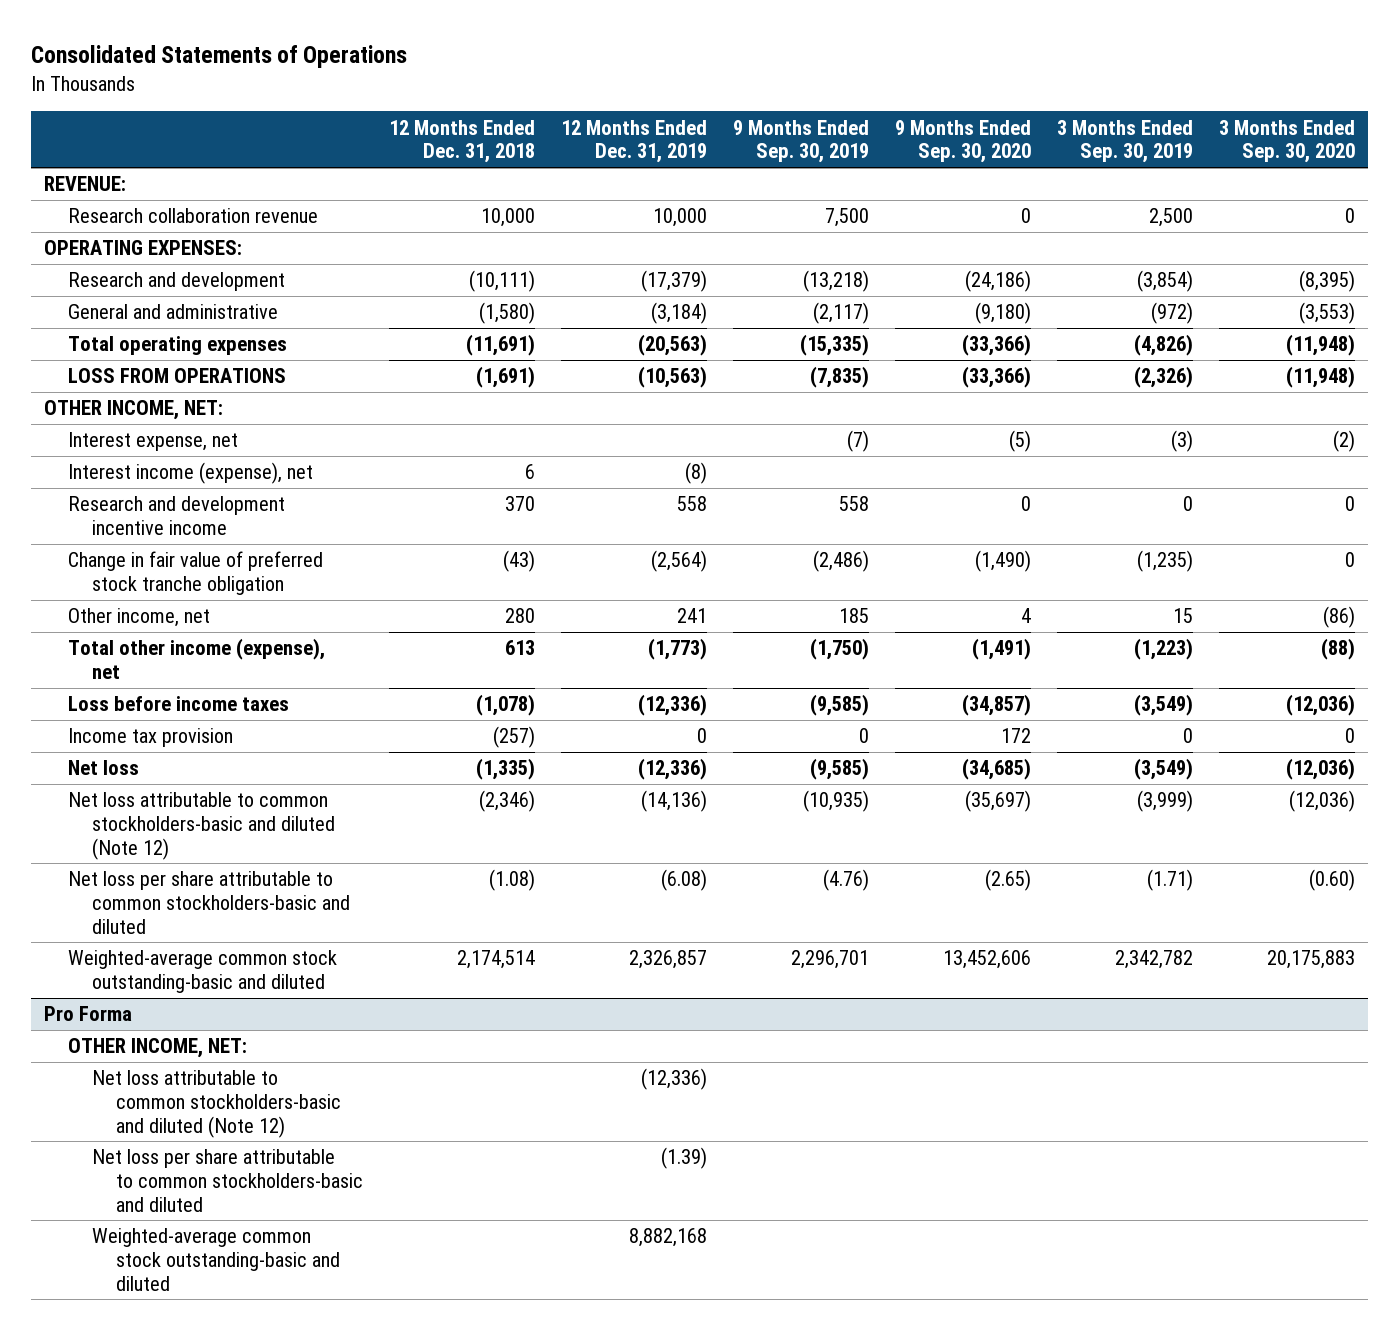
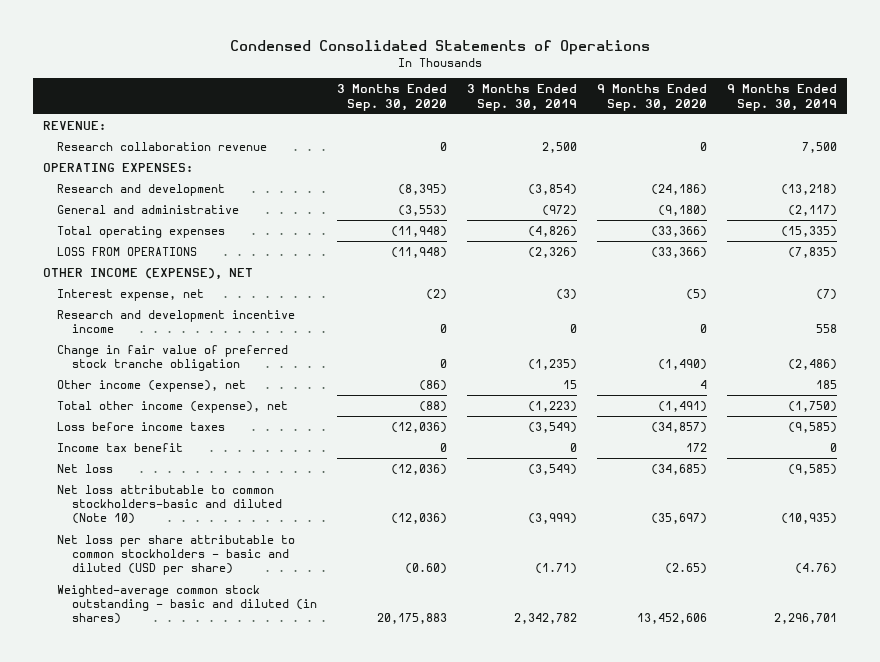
- Consolidated Statements of Operations
+ Condensed Consolidated Statements of Operations
- | 12 Months Ended Dec. 31, 2018 | 12 Months Ended Dec. 31, 2019 | 9 Months Ended Sep. 30, 2019 | 9 Months Ended Sep. 30, 2020 | 3 Months Ended Sep. 30, 2019 | 3 Months Ended Sep. 30, 2020
+ | 3 Months Ended Sep. 30, 2020 | 3 Months Ended Sep. 30, 2019 | 9 Months Ended Sep. 30, 2020 | 9 Months Ended Sep. 30, 2019
- OTHER INCOME, NET:
+ OTHER INCOME (EXPENSE), NET
- Interest income (expense), net | 6 | (8) | | | |
- Other income, net | 280 | 241 | 185 | 4 | 15 | (86)
+ Other income (expense), net | (86) | 15 | 4 | 185
- Income tax provision | (257) | 0 | 0 | 172 | 0 | 0
+ Income tax benefit | 0 | 0 | 172 | 0
- Net loss attributable to common stockholders-basic and diluted (Note 12) | (2,346) | (14,136) | (10,935) | (35,697) | (3,999) | (12,036)
- Net loss per share attributable to common stockholders-basic and diluted | (1.08) | (6.08) | (4.76) | (2.65) | (1.71) | (0.60)
- Weighted-average common stock outstanding-basic and diluted | 2,174,514 | 2,326,857 | 2,296,701 | 13,452,606 | 2,342,782 | 20,175,883
- Pro Forma
- OTHER INCOME, NET:
- Net loss attributable to common stockholders-basic and diluted (Note 12) | | (12,336) | | | |
- Net loss per share attributable to common stockholders-basic and diluted | | (1.39) | | | |
- Weighted-average common stock outstanding-basic and diluted | | 8,882,168 | | | |
+ Net loss attributable to common stockholders-basic and diluted (Note 10) | (12,036) | (3,999) | (35,697) | (10,935)
+ Net loss per share attributable to common stockholders - basic and diluted (USD per share) | (0.60) | (1.71) | (2.65) | (4.76)
+ Weighted-average common stock outstanding - basic and diluted (in shares) | 20,175,883 | 2,342,782 | 13,452,606 | 2,296,701

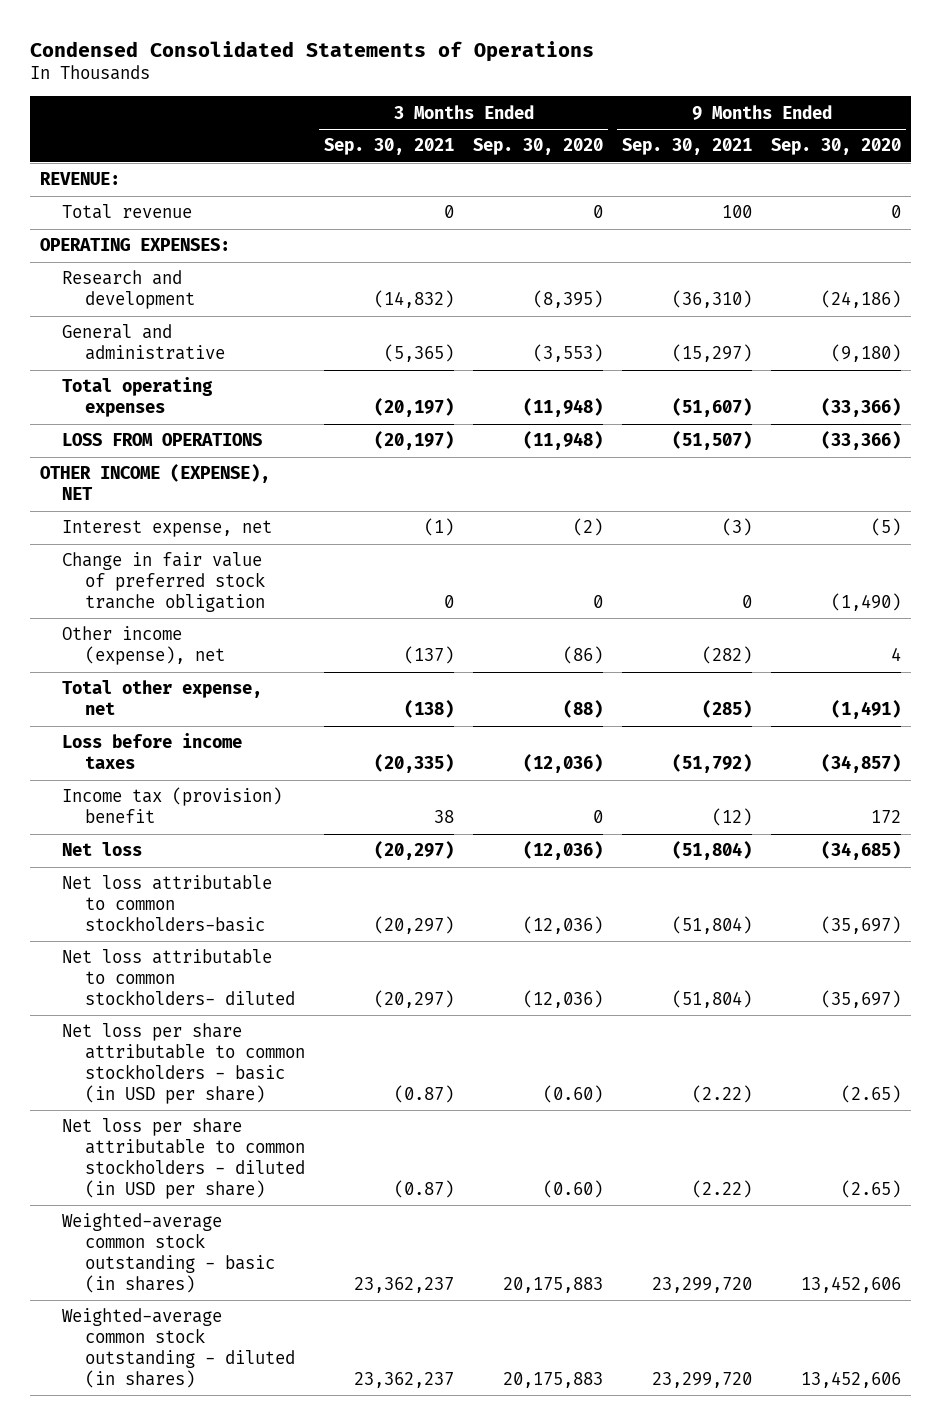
- | 3 Months Ended Sep. 30, 2020 | 3 Months Ended Sep. 30, 2019 | 9 Months Ended Sep. 30, 2020 | 9 Months Ended Sep. 30, 2019
+ | 3 Months Ended Sep. 30, 2021 | 3 Months Ended Sep. 30, 2020 | 9 Months Ended Sep. 30, 2021 | 9 Months Ended Sep. 30, 2020
- Research collaboration revenue | 0 | 2,500 | 0 | 7,500
+ Total revenue | 0 | 0 | 100 | 0
- Research and development incentive income | 0 | 0 | 0 | 558
- Total other income (expense), net | (88) | (1,223) | (1,491) | (1,750)
+ Total other expense, net | (138) | (88) | (285) | (1,491)
- Income tax benefit | 0 | 0 | 172 | 0
+ Income tax (provision) benefit | 38 | 0 | (12) | 172
- Net loss attributable to common stockholders-basic and diluted (Note 10) | (12,036) | (3,999) | (35,697) | (10,935)
- Net loss per share attributable to common stockholders - basic and diluted (USD per share) | (0.60) | (1.71) | (2.65) | (4.76)
- Weighted-average common stock outstanding - basic and diluted (in shares) | 20,175,883 | 2,342,782 | 13,452,606 | 2,296,701
+ Net loss attributable to common stockholders-basic | (20,297) | (12,036) | (51,804) | (35,697)
+ Net loss attributable to common stockholders- diluted | (20,297) | (12,036) | (51,804) | (35,697)
+ Net loss per share attributable to common stockholders - basic (in USD per share) | (0.87) | (0.60) | (2.22) | (2.65)
+ Net loss per share attributable to common stockholders - diluted (in USD per share) | (0.87) | (0.60) | (2.22) | (2.65)
+ Weighted-average common stock outstanding - basic (in shares) | 23,362,237 | 20,175,883 | 23,299,720 | 13,452,606
+ Weighted-average common stock outstanding - diluted (in shares) | 23,362,237 | 20,175,883 | 23,299,720 | 13,452,606

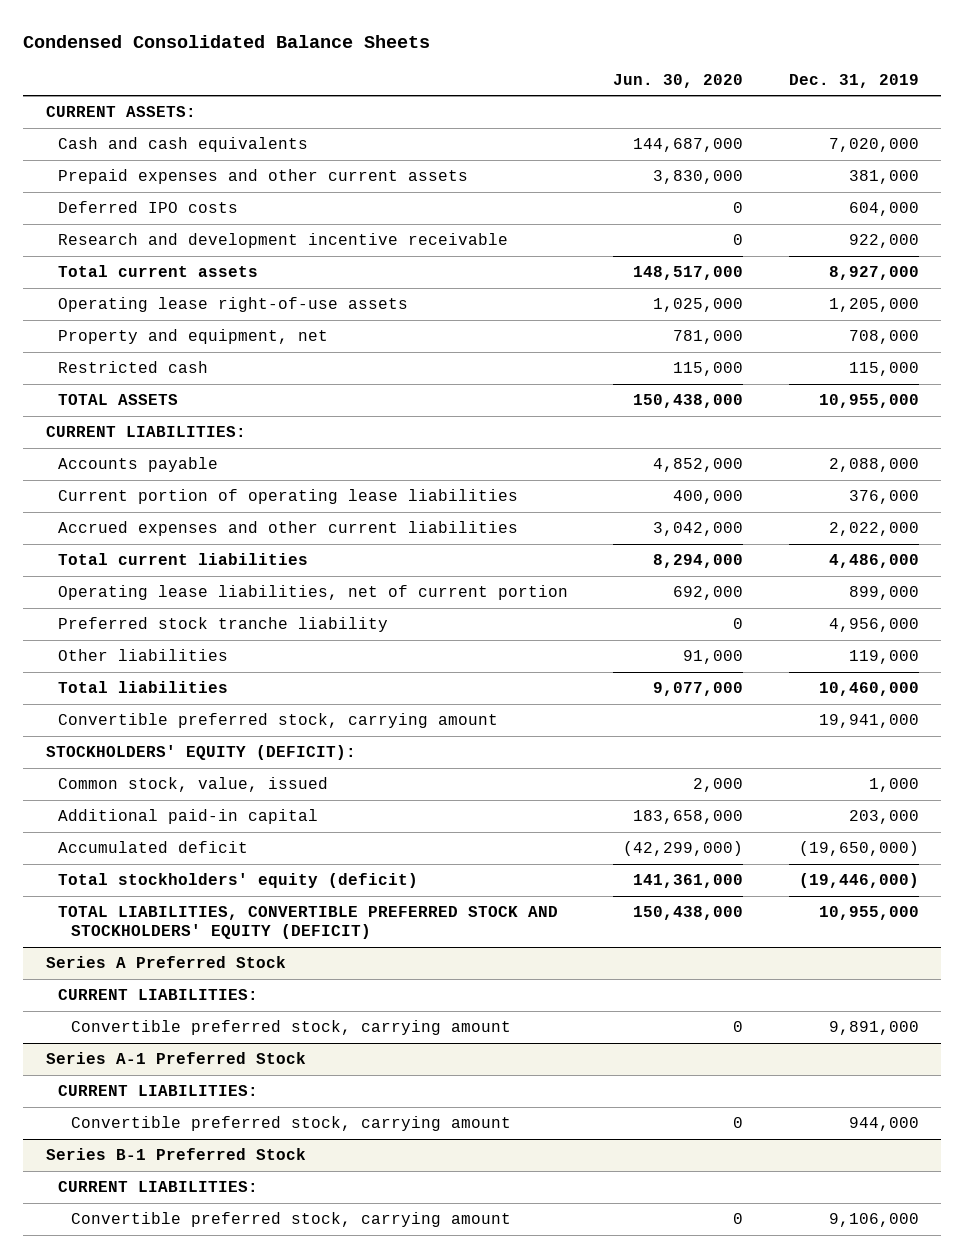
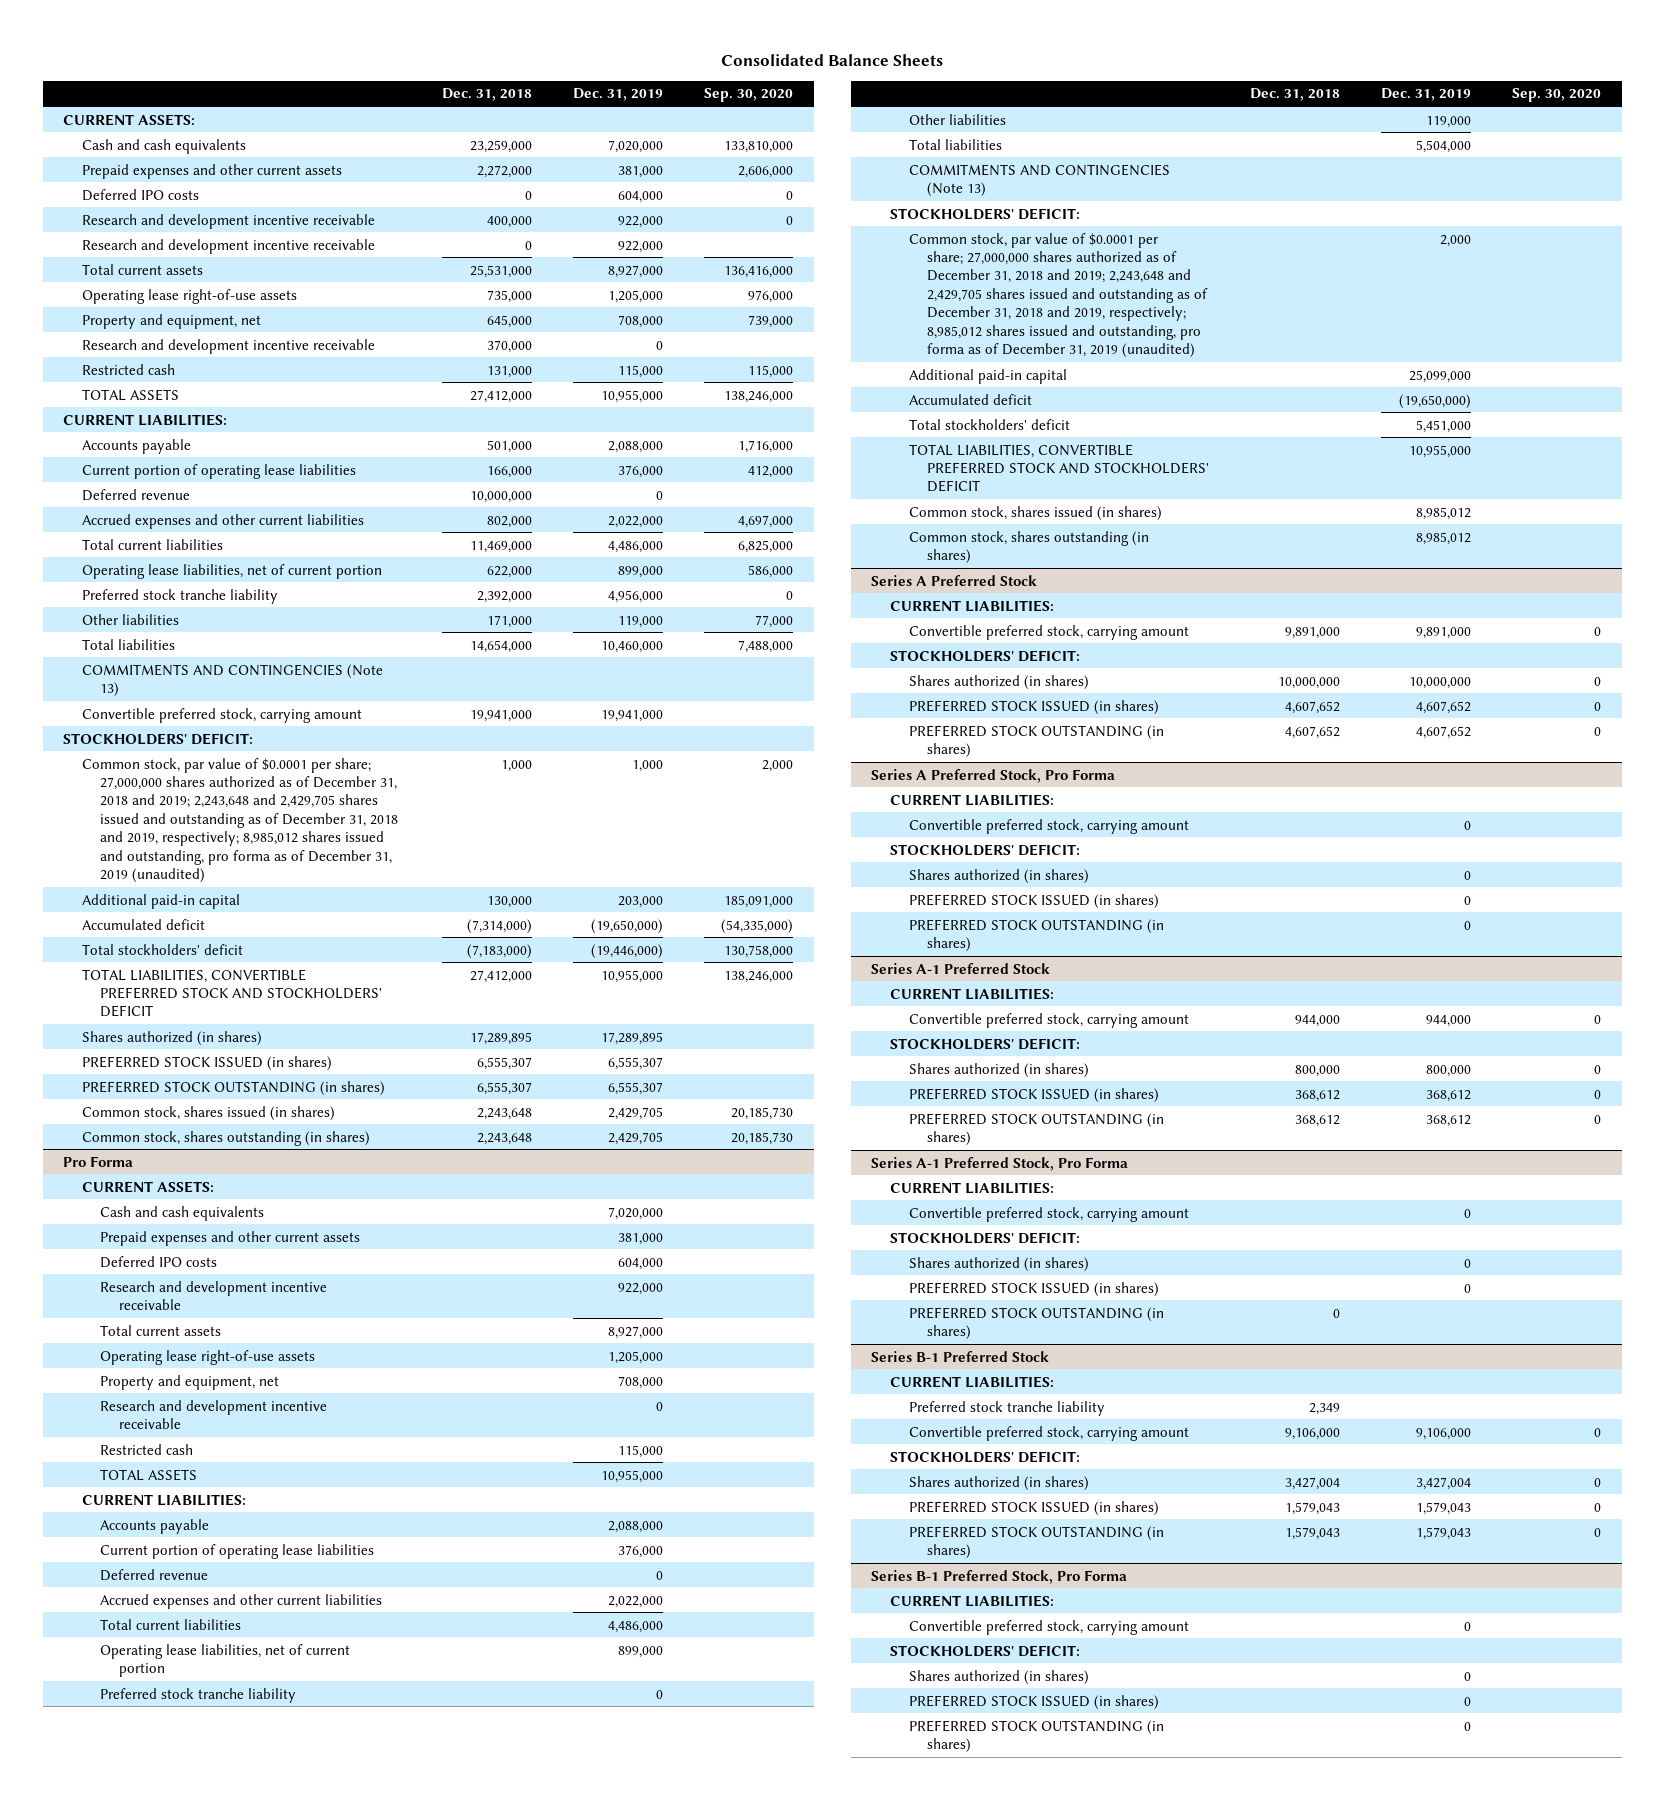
- Condensed Consolidated Balance Sheets
+ Consolidated Balance Sheets
- | Jun. 30, 2020 | Dec. 31, 2019
+ | Dec. 31, 2018 | Dec. 31, 2019 | Sep. 30, 2020
+ Research and development incentive receivable | 0 | 922,000 |
+ Research and development incentive receivable | 370,000 | 0 |
+ Deferred revenue | 10,000,000 | 0 |
+ COMMITMENTS AND CONTINGENCIES (Note 13)
- STOCKHOLDERS' EQUITY (DEFICIT):
- Common stock, value, issued | 2,000 | 1,000
+ STOCKHOLDERS' DEFICIT:
+ Common stock, par value of $0.0001 per share; 27,000,000 shares authorized as of December 31, 2018 and 2019; 2,243,648 and 2,429,705 shares issued and outstanding as of December 31, 2018 and 2019, respectively; 8,985,012 shares issued and outstanding, pro forma as of December 31, 2019 (unaudited) | 1,000 | 1,000 | 2,000
- Total stockholders' equity (deficit) | 141,361,000 | (19,446,000)
- TOTAL LIABILITIES, CONVERTIBLE PREFERRED STOCK AND STOCKHOLDERS' EQUITY (DEFICIT) | 150,438,000 | 10,955,000
+ Total stockholders' deficit | (7,183,000) | (19,446,000) | 130,758,000
+ TOTAL LIABILITIES, CONVERTIBLE PREFERRED STOCK AND STOCKHOLDERS' DEFICIT | 27,412,000 | 10,955,000 | 138,246,000
+ Shares authorized (in shares) | 17,289,895 | 17,289,895 |
+ PREFERRED STOCK ISSUED (in shares) | 6,555,307 | 6,555,307 |
+ PREFERRED STOCK OUTSTANDING (in shares) | 6,555,307 | 6,555,307 |
+ Common stock, shares issued (in shares) | 2,243,648 | 2,429,705 | 20,185,730
+ Common stock, shares outstanding (in shares) | 2,243,648 | 2,429,705 | 20,185,730
+ Pro Forma
+ CURRENT ASSETS:
+ Cash and cash equivalents | | 7,020,000 |
+ Prepaid expenses and other current assets | | 381,000 |
+ Deferred IPO costs | | 604,000 |
+ Research and development incentive receivable | | 922,000 |
+ Total current assets | | 8,927,000 |
+ Operating lease right-of-use assets | | 1,205,000 |
+ Property and equipment, net | | 708,000 |
+ Research and development incentive receivable | | 0 |
+ Restricted cash | | 115,000 |
+ TOTAL ASSETS | | 10,955,000 |
+ CURRENT LIABILITIES:
+ Accounts payable | | 2,088,000 |
+ Current portion of operating lease liabilities | | 376,000 |
+ Deferred revenue | | 0 |
+ Accrued expenses and other current liabilities | | 2,022,000 |
+ Total current liabilities | | 4,486,000 |
+ Operating lease liabilities, net of current portion | | 899,000 |
+ Preferred stock tranche liability | | 0 |
+ Other liabilities | | 119,000 |
+ Total liabilities | | 5,504,000 |
+ COMMITMENTS AND CONTINGENCIES (Note 13)
+ STOCKHOLDERS' DEFICIT:
+ Common stock, par value of $0.0001 per share; 27,000,000 shares authorized as of December 31, 2018 and 2019; 2,243,648 and 2,429,705 shares issued and outstanding as of December 31, 2018 and 2019, respectively; 8,985,012 shares issued and outstanding, pro forma as of December 31, 2019 (unaudited) | | 2,000 |
+ Additional paid-in capital | | 25,099,000 |
+ Accumulated deficit | | (19,650,000) |
+ Total stockholders' deficit | | 5,451,000 |
+ TOTAL LIABILITIES, CONVERTIBLE PREFERRED STOCK AND STOCKHOLDERS' DEFICIT | | 10,955,000 |
+ Common stock, shares issued (in shares) | | 8,985,012 |
+ Common stock, shares outstanding (in shares) | | 8,985,012 |
@ Series A Preferred Stock
+ STOCKHOLDERS' DEFICIT:
+ Shares authorized (in shares) | 10,000,000 | 10,000,000 | 0
+ PREFERRED STOCK ISSUED (in shares) | 4,607,652 | 4,607,652 | 0
+ PREFERRED STOCK OUTSTANDING (in shares) | 4,607,652 | 4,607,652 | 0
+ Series A Preferred Stock, Pro Forma
+ CURRENT LIABILITIES:
+ Convertible preferred stock, carrying amount | | 0 |
+ STOCKHOLDERS' DEFICIT:
+ Shares authorized (in shares) | | 0 |
+ PREFERRED STOCK ISSUED (in shares) | | 0 |
+ PREFERRED STOCK OUTSTANDING (in shares) | | 0 |
@ Series A-1 Preferred Stock
+ STOCKHOLDERS' DEFICIT:
+ Shares authorized (in shares) | 800,000 | 800,000 | 0
+ PREFERRED STOCK ISSUED (in shares) | 368,612 | 368,612 | 0
+ PREFERRED STOCK OUTSTANDING (in shares) | 368,612 | 368,612 | 0
+ Series A-1 Preferred Stock, Pro Forma
+ CURRENT LIABILITIES:
+ Convertible preferred stock, carrying amount | | 0 |
+ STOCKHOLDERS' DEFICIT:
+ Shares authorized (in shares) | | 0 |
+ PREFERRED STOCK ISSUED (in shares) | | 0 |
+ PREFERRED STOCK OUTSTANDING (in shares) | 0 | |
@ Series B-1 Preferred Stock
+ Preferred stock tranche liability | 2,349 | |
+ STOCKHOLDERS' DEFICIT:
+ Shares authorized (in shares) | 3,427,004 | 3,427,004 | 0
+ PREFERRED STOCK ISSUED (in shares) | 1,579,043 | 1,579,043 | 0
+ PREFERRED STOCK OUTSTANDING (in shares) | 1,579,043 | 1,579,043 | 0
+ Series B-1 Preferred Stock, Pro Forma
+ CURRENT LIABILITIES:
+ Convertible preferred stock, carrying amount | | 0 |
+ STOCKHOLDERS' DEFICIT:
+ Shares authorized (in shares) | | 0 |
+ PREFERRED STOCK ISSUED (in shares) | | 0 |
+ PREFERRED STOCK OUTSTANDING (in shares) | | 0 |

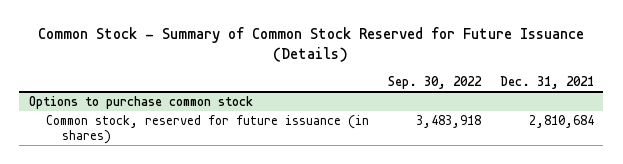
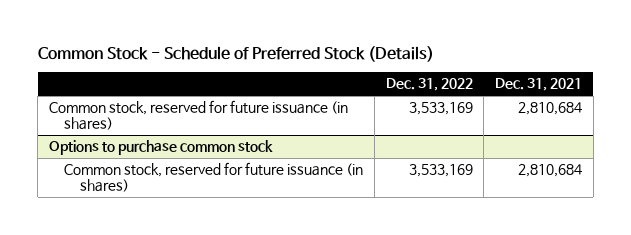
- Common Stock - Summary of Common Stock Reserved for Future Issuance (Details)
+ Common Stock - Schedule of Preferred Stock (Details)
- | Sep. 30, 2022 | Dec. 31, 2021
+ | Dec. 31, 2022 | Dec. 31, 2021
+ Common stock, reserved for future issuance (in shares) | 3,533,169 | 2,810,684

